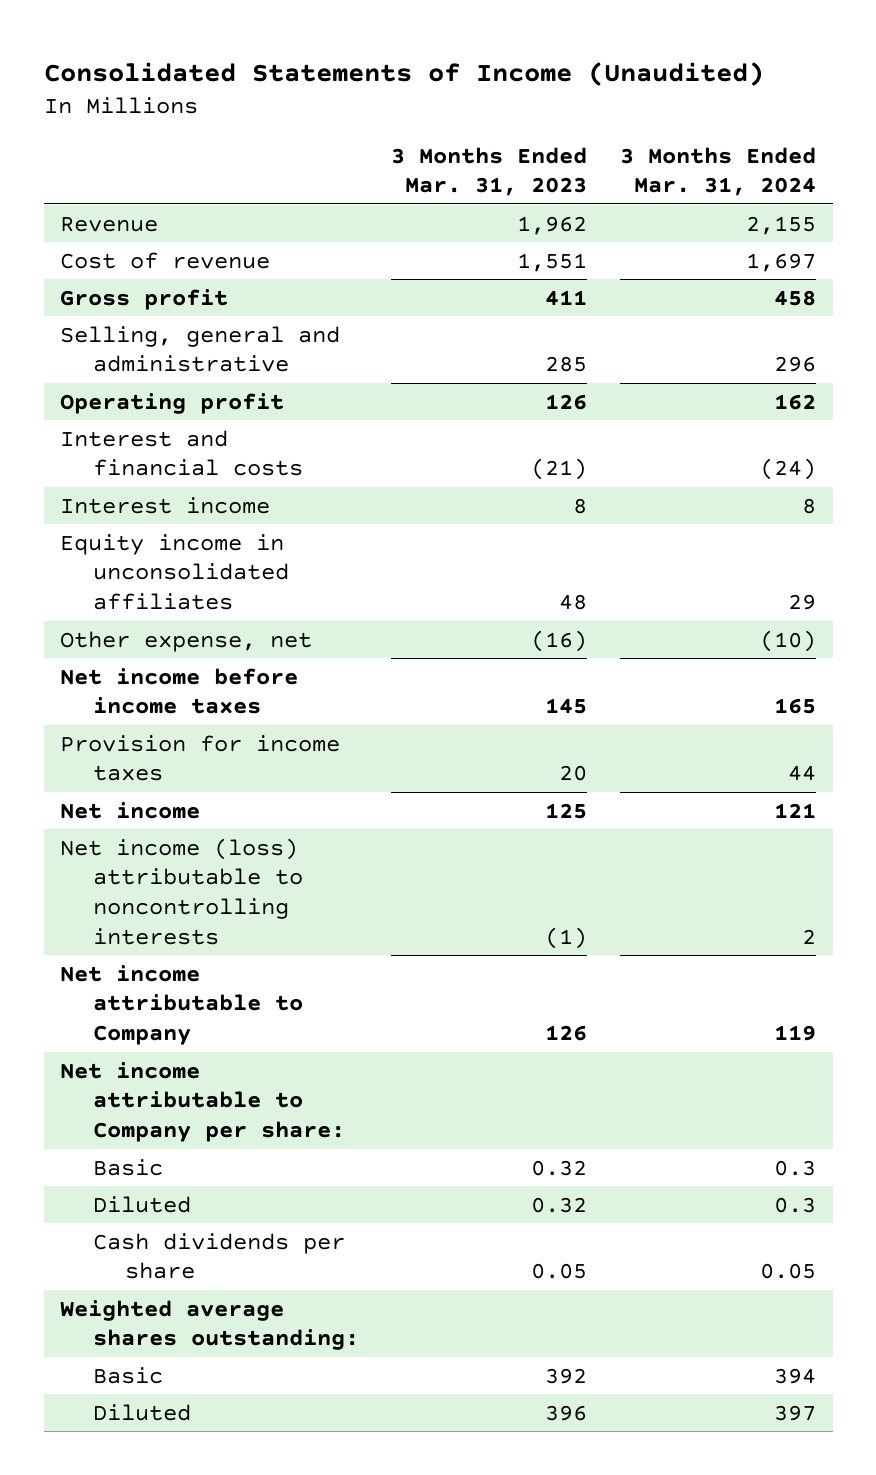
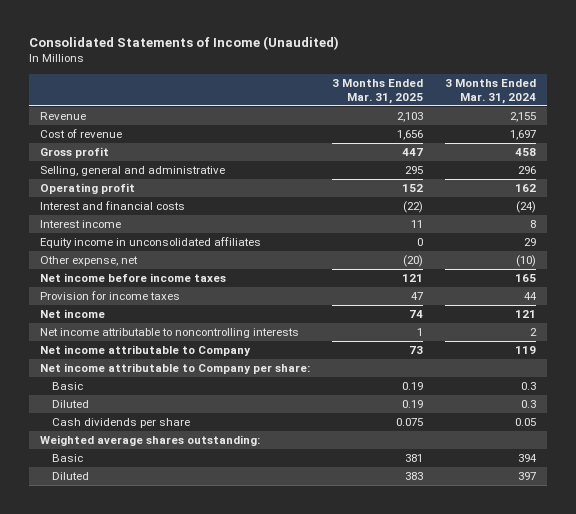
- | 3 Months Ended Mar. 31, 2023 | 3 Months Ended Mar. 31, 2024
+ | 3 Months Ended Mar. 31, 2025 | 3 Months Ended Mar. 31, 2024
- Net income (loss) attributable to noncontrolling interests | (1) | 2
+ Net income attributable to noncontrolling interests | 1 | 2

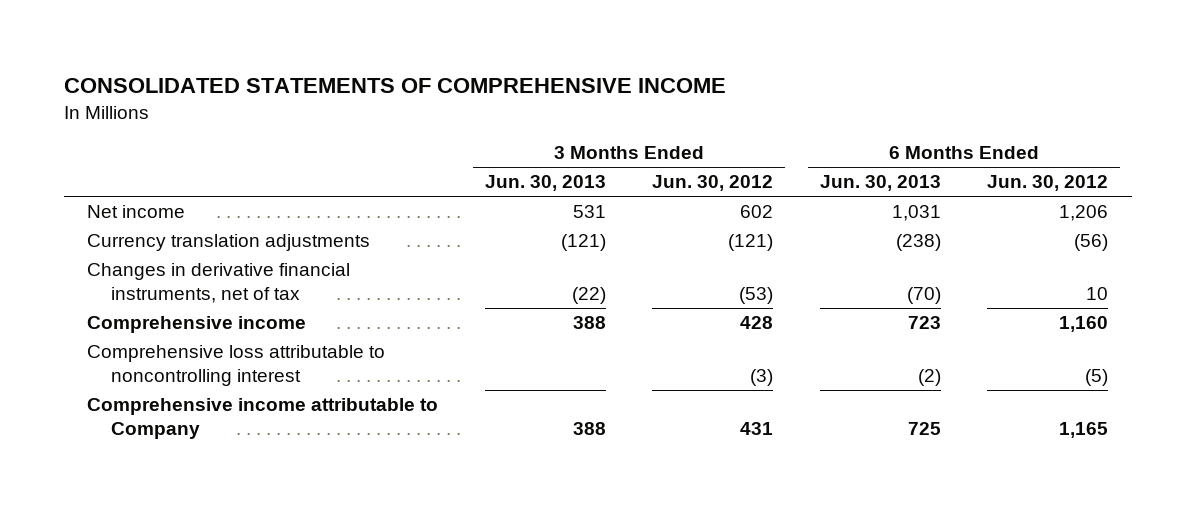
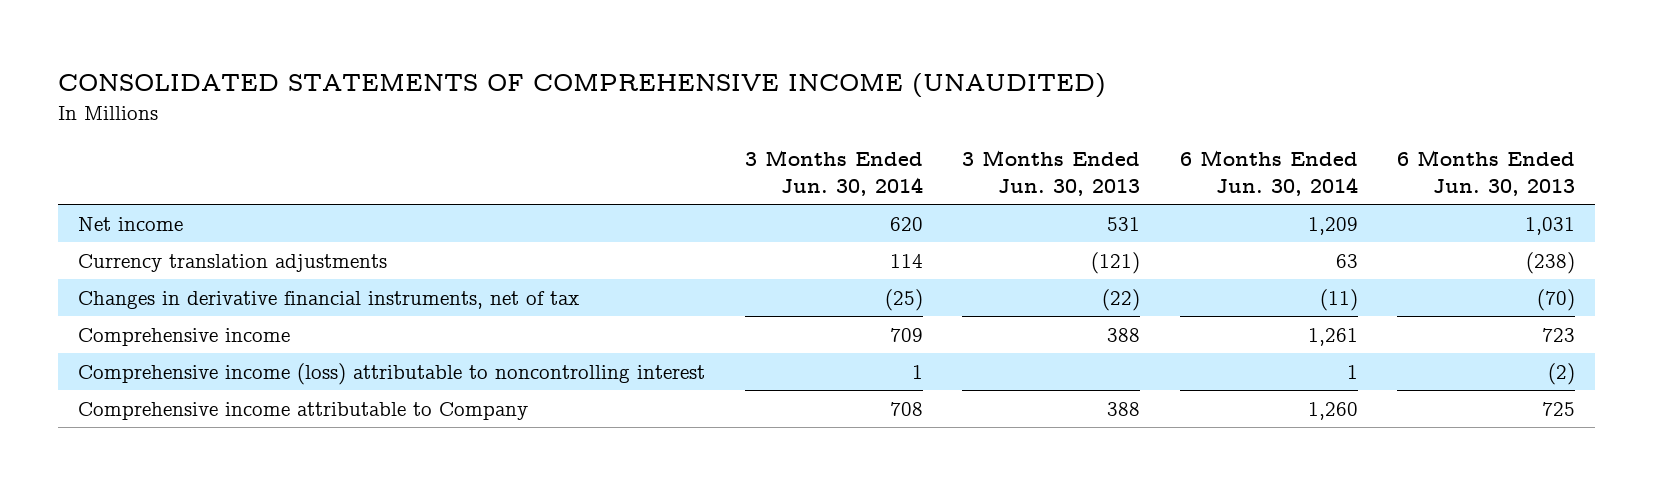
- CONSOLIDATED STATEMENTS OF COMPREHENSIVE INCOME
+ CONSOLIDATED STATEMENTS OF COMPREHENSIVE INCOME (UNAUDITED)
- | 3 Months Ended Jun. 30, 2013 | 3 Months Ended Jun. 30, 2012 | 6 Months Ended Jun. 30, 2013 | 6 Months Ended Jun. 30, 2012
+ | 3 Months Ended Jun. 30, 2014 | 3 Months Ended Jun. 30, 2013 | 6 Months Ended Jun. 30, 2014 | 6 Months Ended Jun. 30, 2013
- Comprehensive loss attributable to noncontrolling interest | | (3) | (2) | (5)
+ Comprehensive income (loss) attributable to noncontrolling interest | 1 | | 1 | (2)

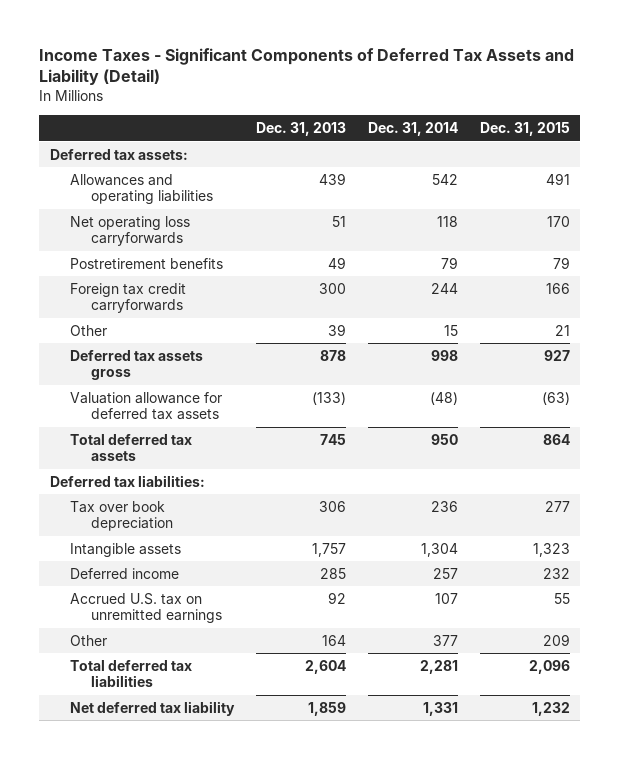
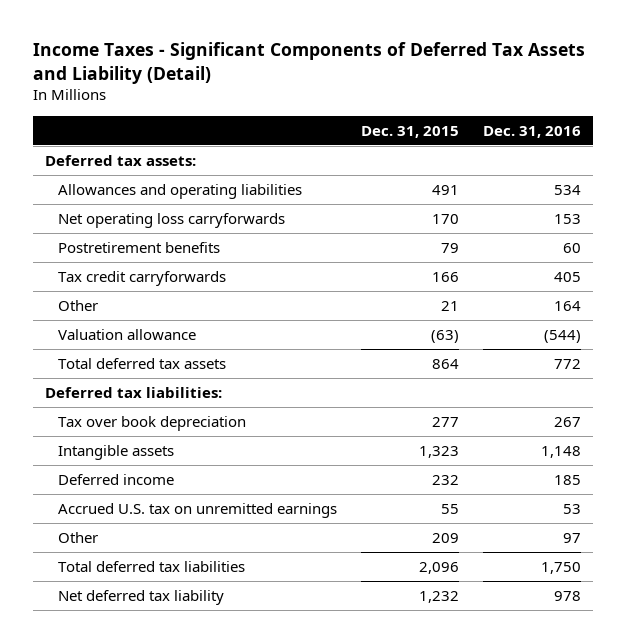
- | Dec. 31, 2013 | Dec. 31, 2014 | Dec. 31, 2015
+ | Dec. 31, 2015 | Dec. 31, 2016
- Foreign tax credit carryforwards | 300 | 244 | 166
+ Tax credit carryforwards | 166 | 405
- Deferred tax assets gross | 878 | 998 | 927
- Valuation allowance for deferred tax assets | (133) | (48) | (63)
+ Valuation allowance | (63) | (544)

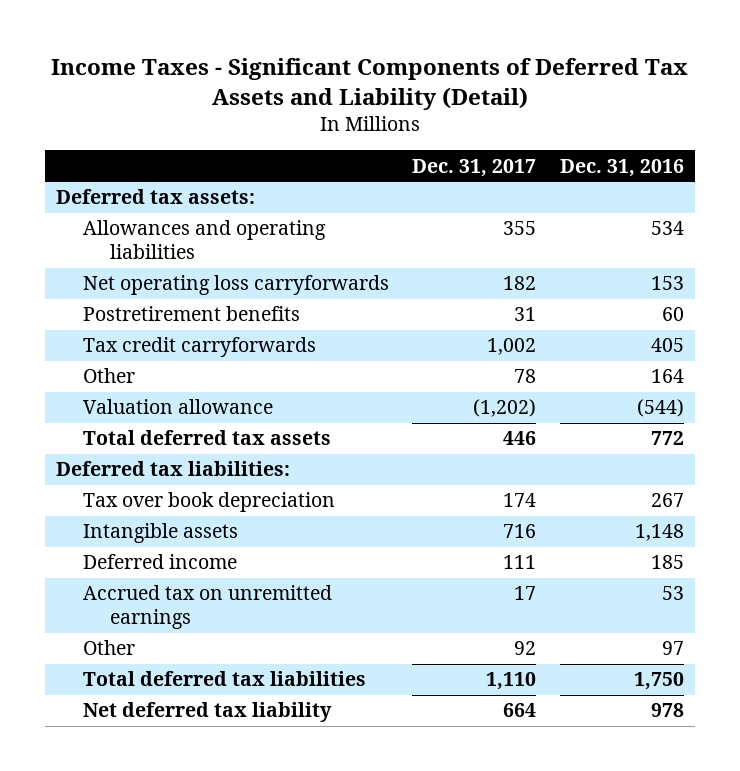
- | Dec. 31, 2015 | Dec. 31, 2016
+ | Dec. 31, 2017 | Dec. 31, 2016
- Accrued U.S. tax on unremitted earnings | 55 | 53
+ Accrued tax on unremitted earnings | 17 | 53

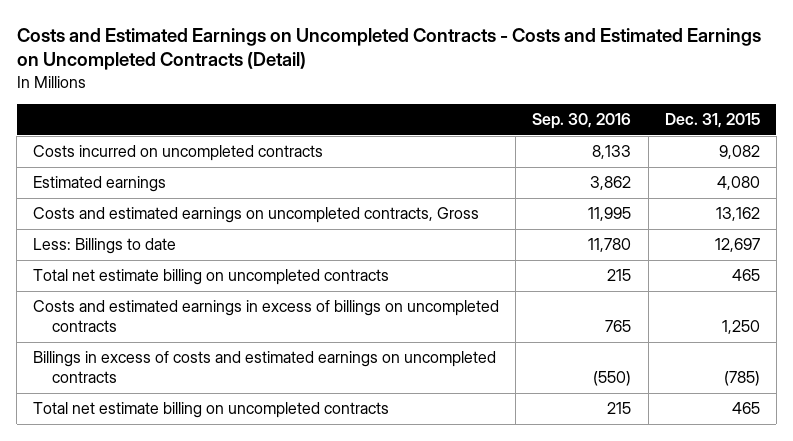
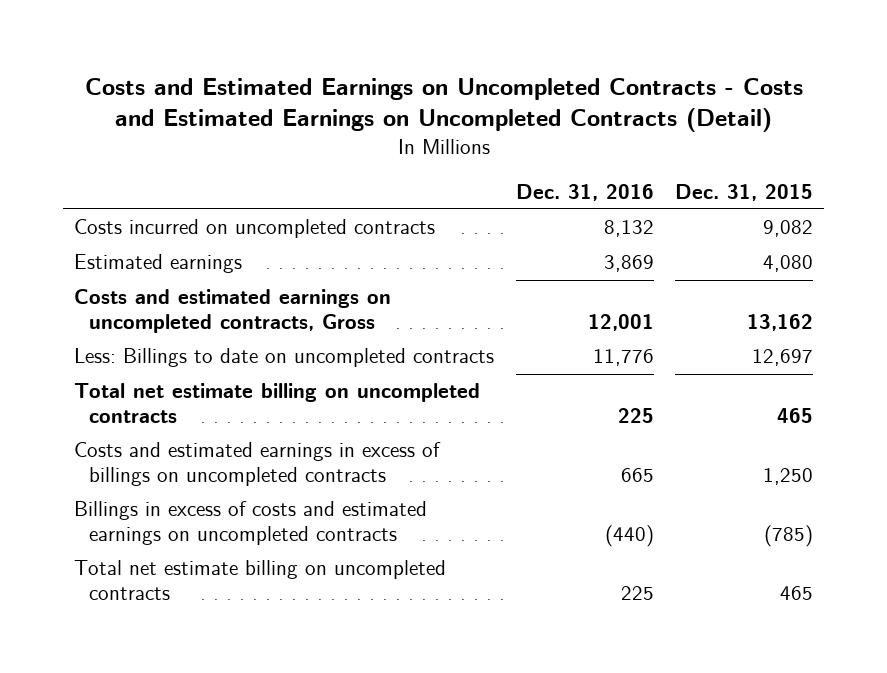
- | Sep. 30, 2016 | Dec. 31, 2015
+ | Dec. 31, 2016 | Dec. 31, 2015
- Less: Billings to date | 11,780 | 12,697
+ Less: Billings to date on uncompleted contracts | 11,776 | 12,697

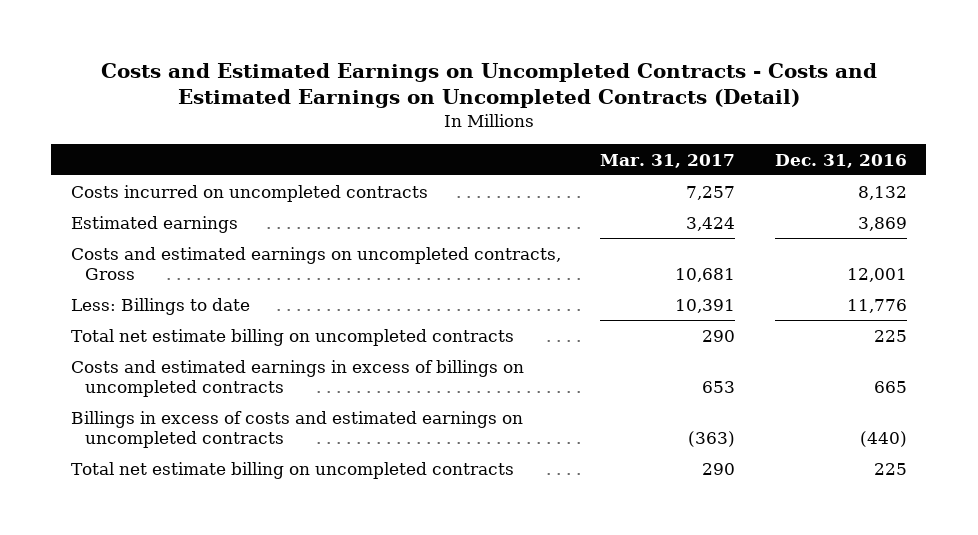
- | Dec. 31, 2016 | Dec. 31, 2015
+ | Mar. 31, 2017 | Dec. 31, 2016
- Less: Billings to date on uncompleted contracts | 11,776 | 12,697
+ Less: Billings to date | 10,391 | 11,776

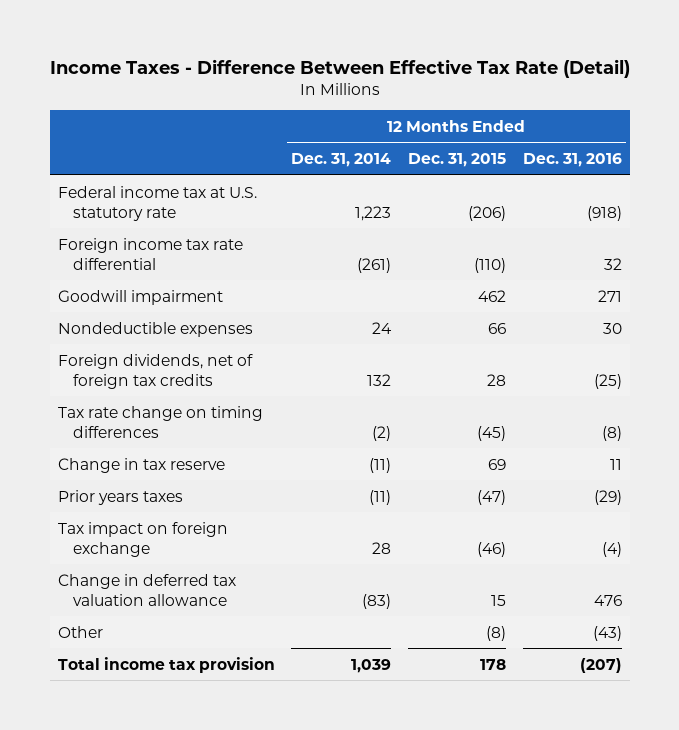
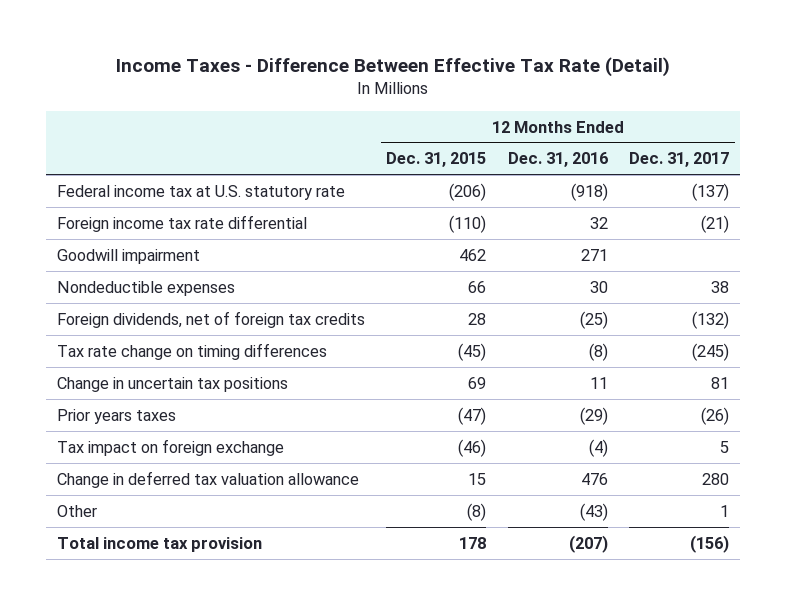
- | 12 Months Ended Dec. 31, 2014 | 12 Months Ended Dec. 31, 2015 | 12 Months Ended Dec. 31, 2016
+ | 12 Months Ended Dec. 31, 2015 | 12 Months Ended Dec. 31, 2016 | 12 Months Ended Dec. 31, 2017
- Change in tax reserve | (11) | 69 | 11
+ Change in uncertain tax positions | 69 | 11 | 81

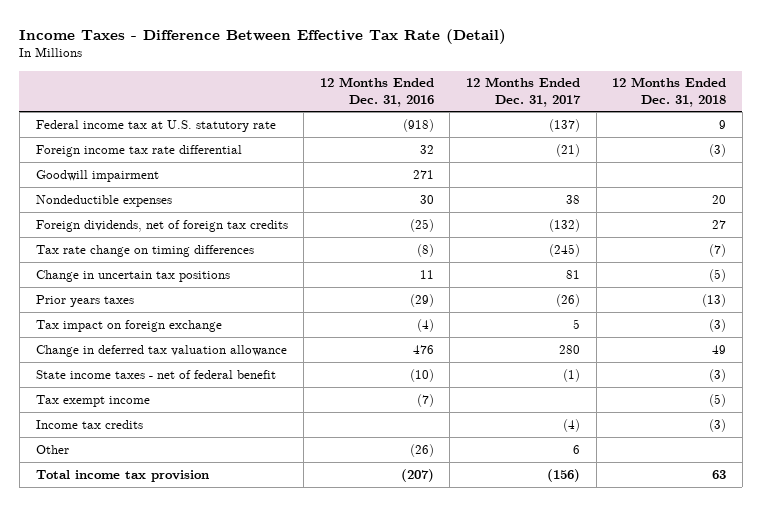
- | 12 Months Ended Dec. 31, 2015 | 12 Months Ended Dec. 31, 2016 | 12 Months Ended Dec. 31, 2017
+ | 12 Months Ended Dec. 31, 2016 | 12 Months Ended Dec. 31, 2017 | 12 Months Ended Dec. 31, 2018
- Other | (8) | (43) | 1
+ State income taxes - net of federal benefit | (10) | (1) | (3)
+ Tax exempt income | (7) | | (5)
+ Income tax credits | | (4) | (3)
+ Other | (26) | 6 |

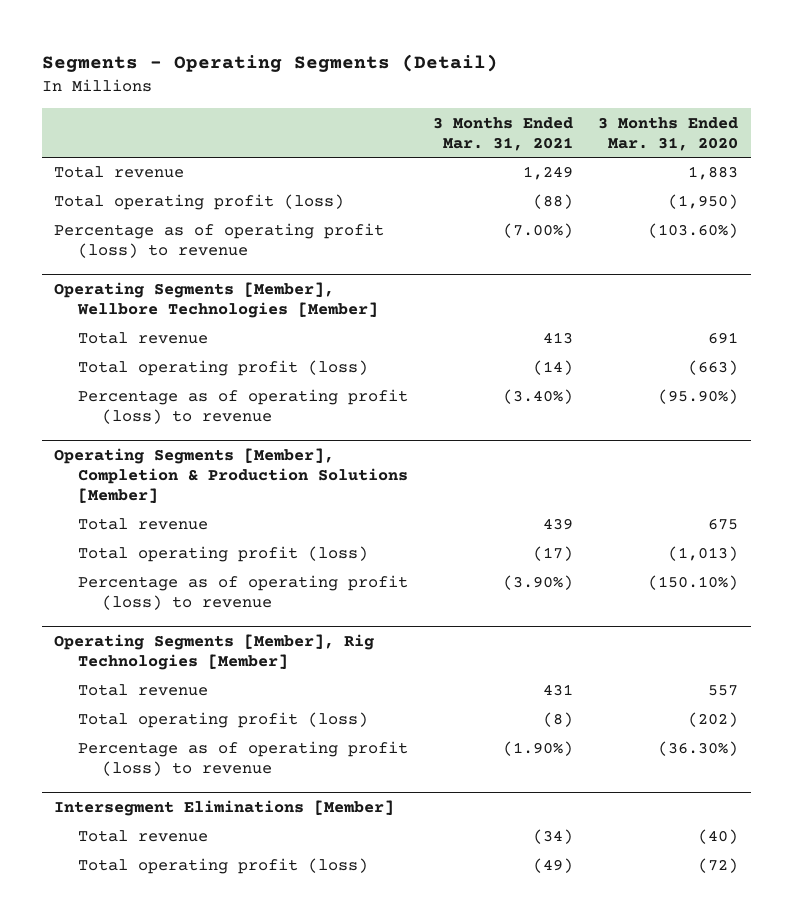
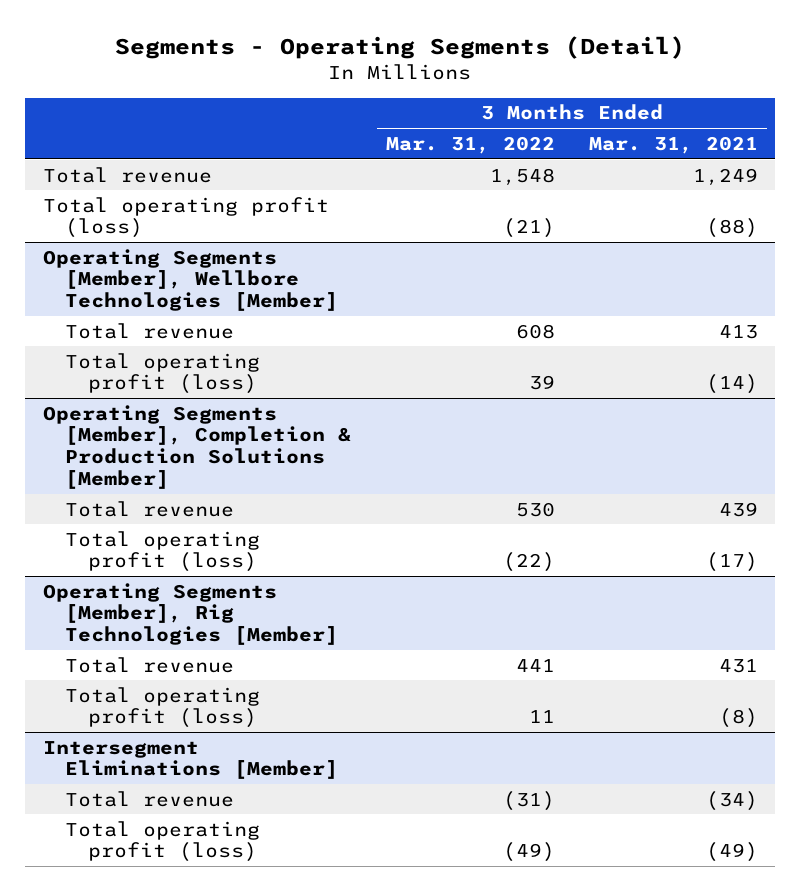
- | 3 Months Ended Mar. 31, 2021 | 3 Months Ended Mar. 31, 2020
+ | 3 Months Ended Mar. 31, 2022 | 3 Months Ended Mar. 31, 2021
- Percentage as of operating profit (loss) to revenue | (7.00%) | (103.60%)
@ Operating Segments [Member], Wellbore Technologies [Member]
- Percentage as of operating profit (loss) to revenue | (3.40%) | (95.90%)
@ Operating Segments [Member], Completion & Production Solutions [Member]
- Percentage as of operating profit (loss) to revenue | (3.90%) | (150.10%)
@ Operating Segments [Member], Rig Technologies [Member]
- Percentage as of operating profit (loss) to revenue | (1.90%) | (36.30%)

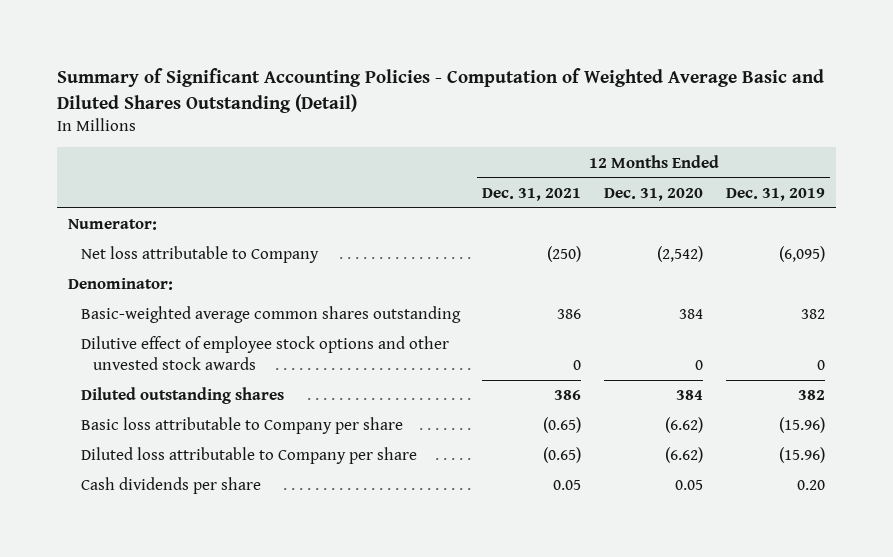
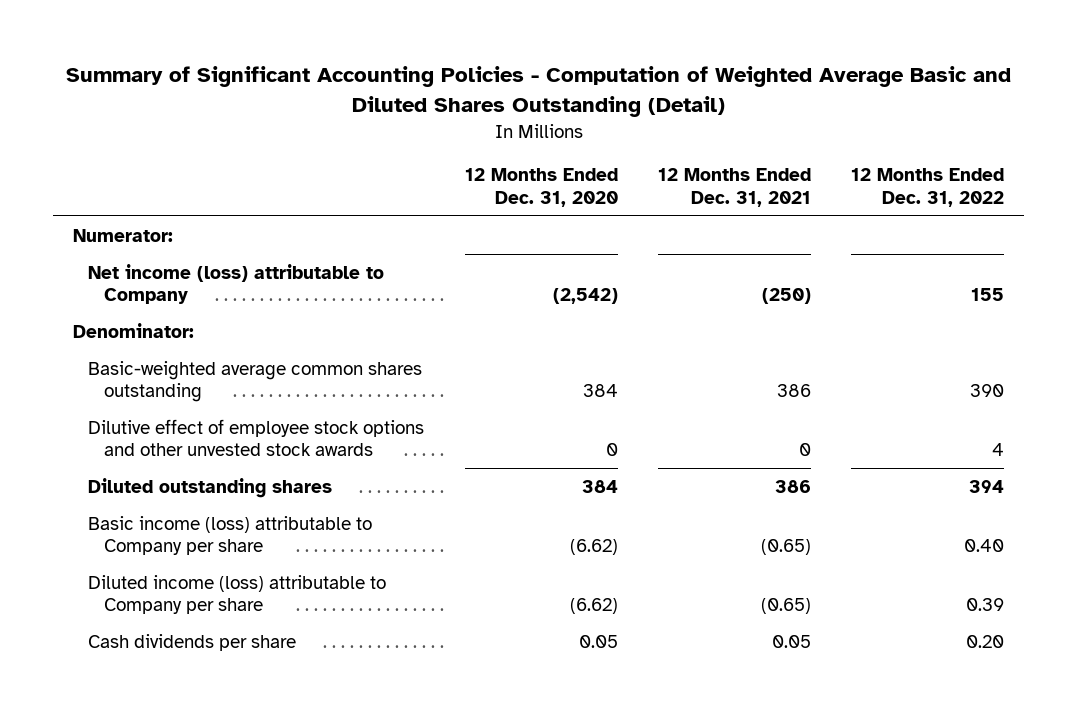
- | 12 Months Ended Dec. 31, 2021 | 12 Months Ended Dec. 31, 2020 | 12 Months Ended Dec. 31, 2019
+ | 12 Months Ended Dec. 31, 2020 | 12 Months Ended Dec. 31, 2021 | 12 Months Ended Dec. 31, 2022
- Net loss attributable to Company | (250) | (2,542) | (6,095)
+ Net income (loss) attributable to Company | (2,542) | (250) | 155
- Basic loss attributable to Company per share | (0.65) | (6.62) | (15.96)
- Diluted loss attributable to Company per share | (0.65) | (6.62) | (15.96)
+ Basic income (loss) attributable to Company per share | (6.62) | (0.65) | 0.40
+ Diluted income (loss) attributable to Company per share | (6.62) | (0.65) | 0.39

